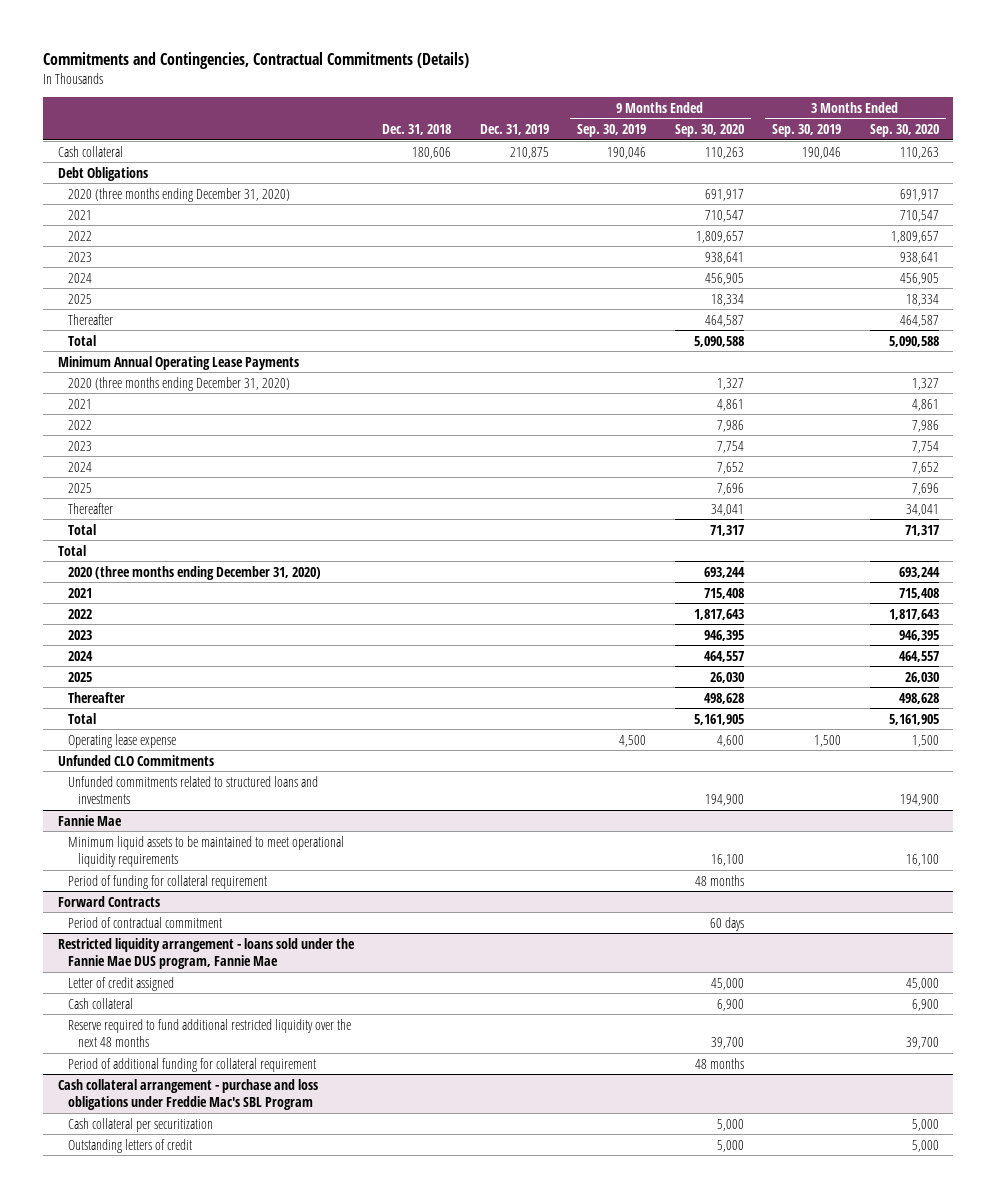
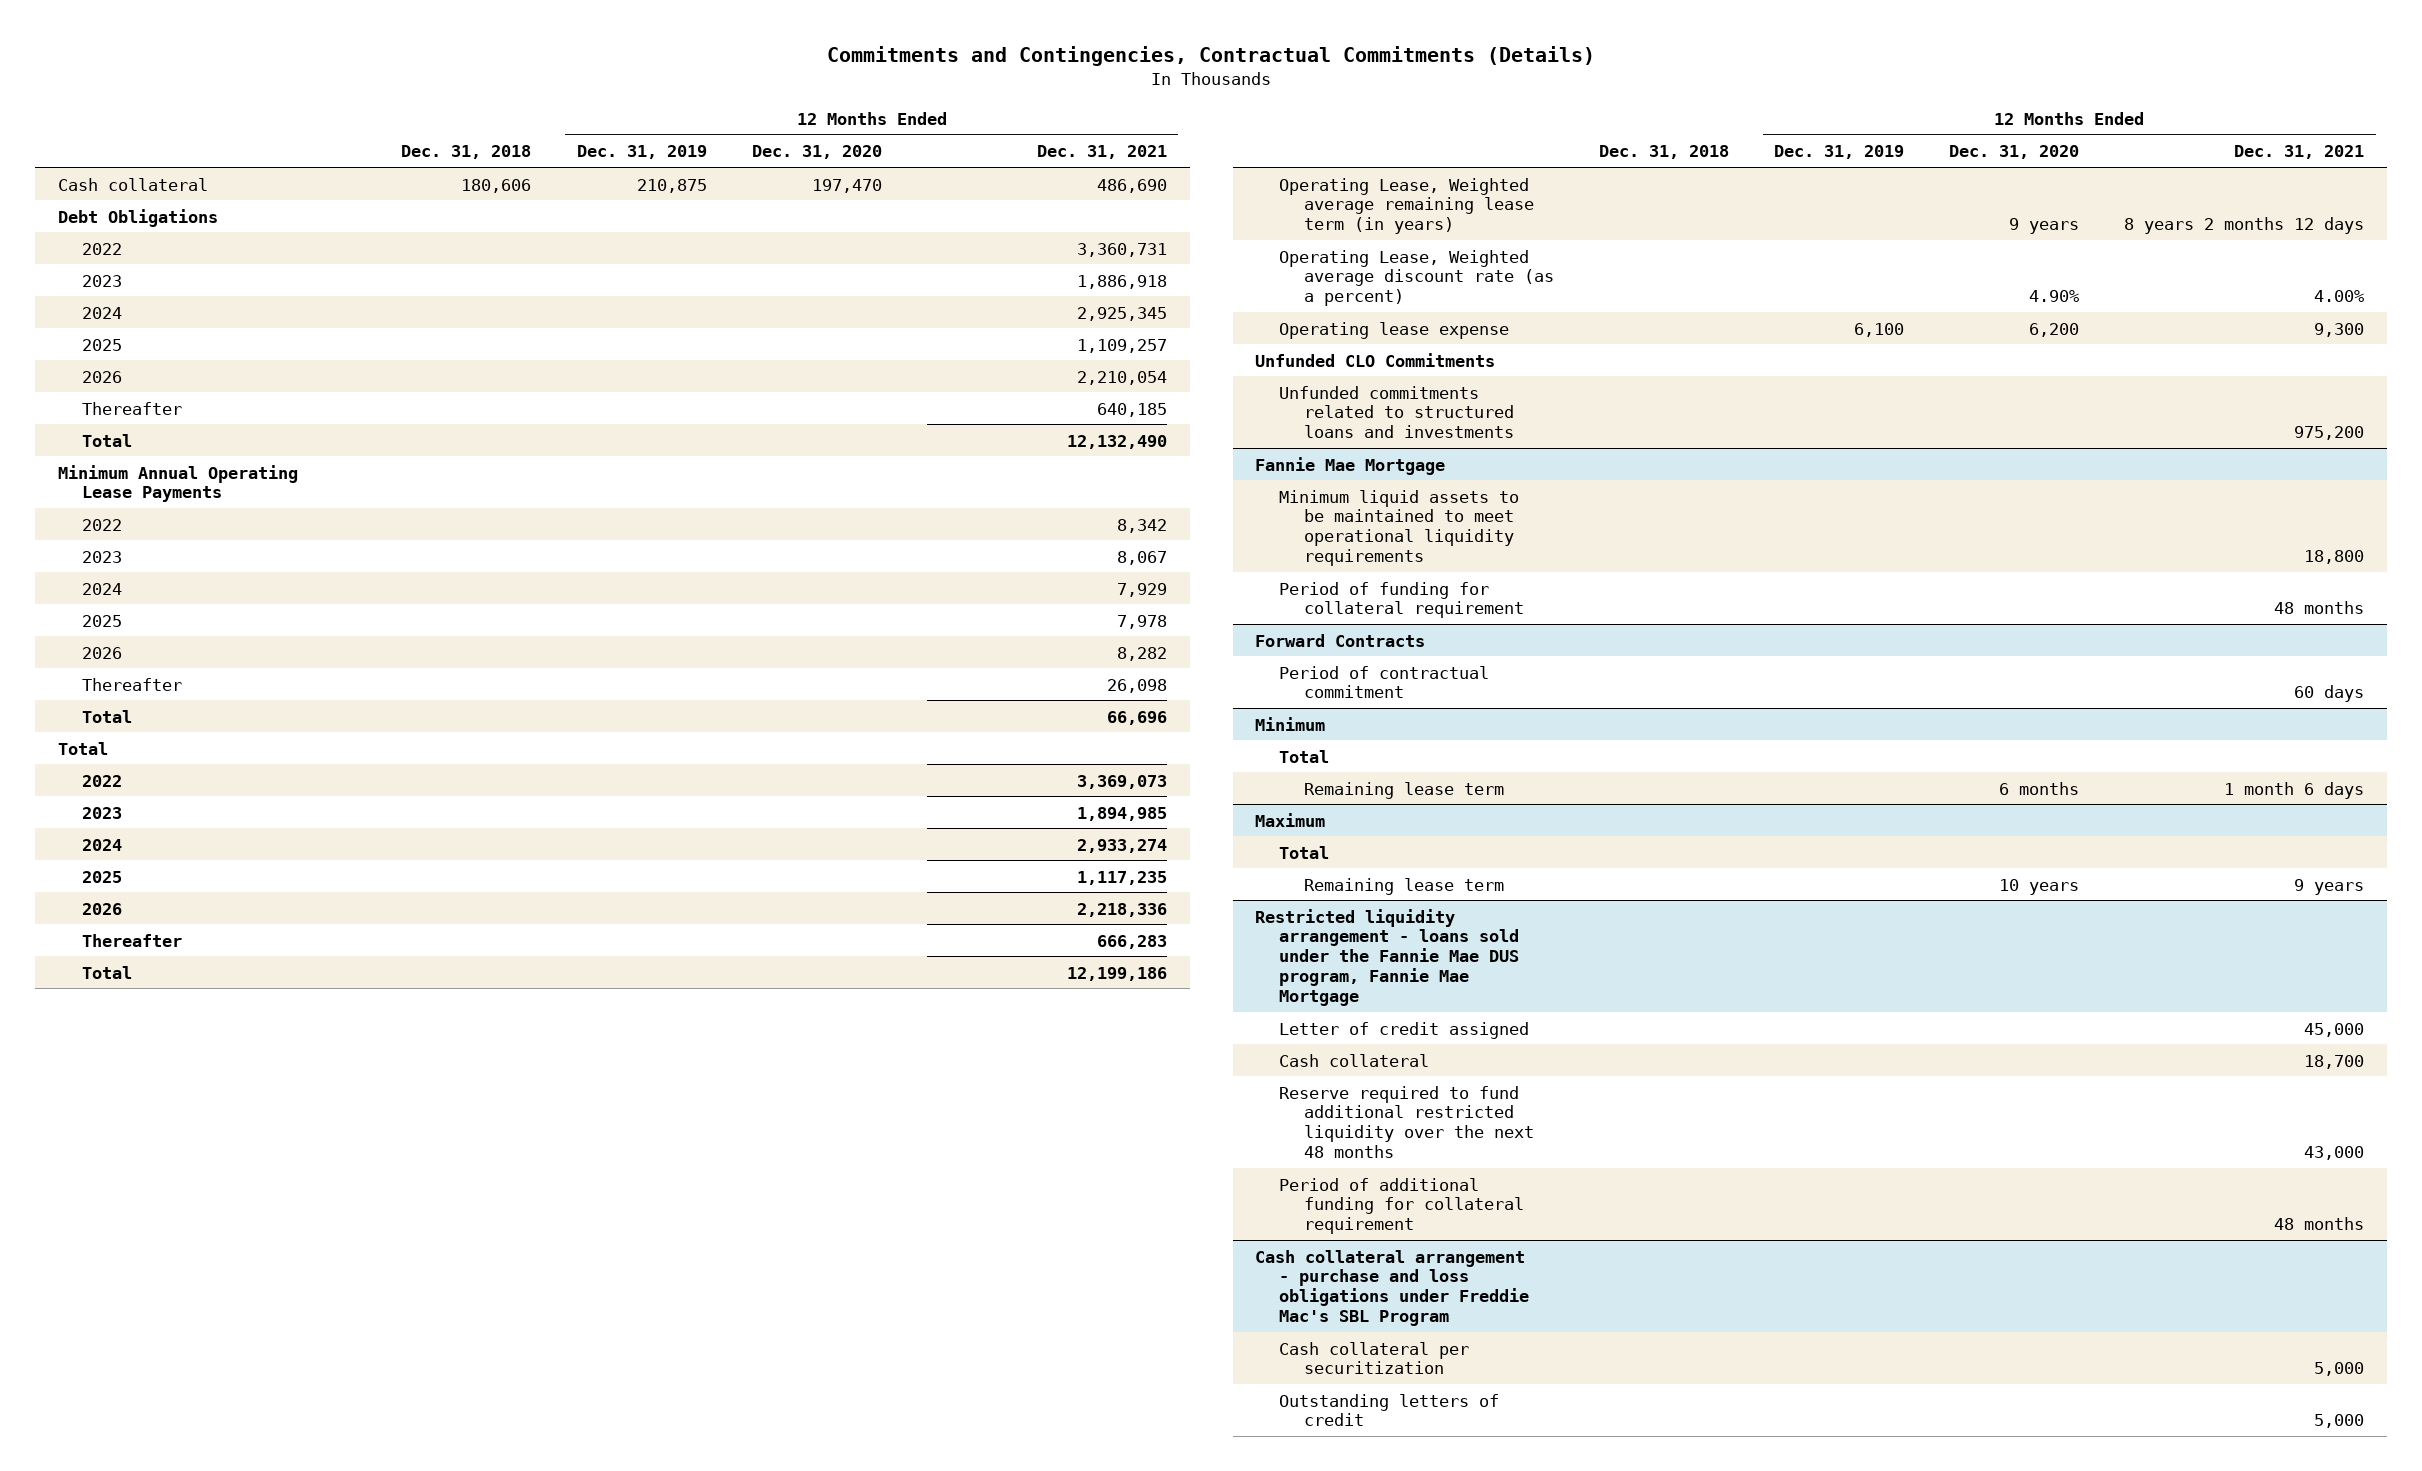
- | Dec. 31, 2018 | Dec. 31, 2019 | 9 Months Ended Sep. 30, 2019 | 9 Months Ended Sep. 30, 2020 | 3 Months Ended Sep. 30, 2019 | 3 Months Ended Sep. 30, 2020
+ | Dec. 31, 2018 | 12 Months Ended Dec. 31, 2019 | 12 Months Ended Dec. 31, 2020 | 12 Months Ended Dec. 31, 2021
- 2020 (three months ending December 31, 2020) | | | | 691,917 | | 691,917
- 2021 | | | | 710,547 | | 710,547
+ 2026 | | | | 2,210,054
- 2020 (three months ending December 31, 2020) | | | | 1,327 | | 1,327
- 2021 | | | | 4,861 | | 4,861
+ 2026 | | | | 8,282
- 2020 (three months ending December 31, 2020) | | | | 693,244 | | 693,244
- 2021 | | | | 715,408 | | 715,408
+ 2026 | | | | 2,218,336
+ Operating Lease, Weighted average remaining lease term (in years) | | | 9 years | 8 years 2 months 12 days
+ Operating Lease, Weighted average discount rate (as a percent) | | | 4.90% | 4.00%
- Fannie Mae
+ Fannie Mae Mortgage
- Restricted liquidity arrangement - loans sold under the Fannie Mae DUS program, Fannie Mae
+ Minimum
+ Total
+ Remaining lease term | | | 6 months | 1 month 6 days
+ Maximum
+ Total
+ Remaining lease term | | | 10 years | 9 years
+ Restricted liquidity arrangement - loans sold under the Fannie Mae DUS program, Fannie Mae Mortgage

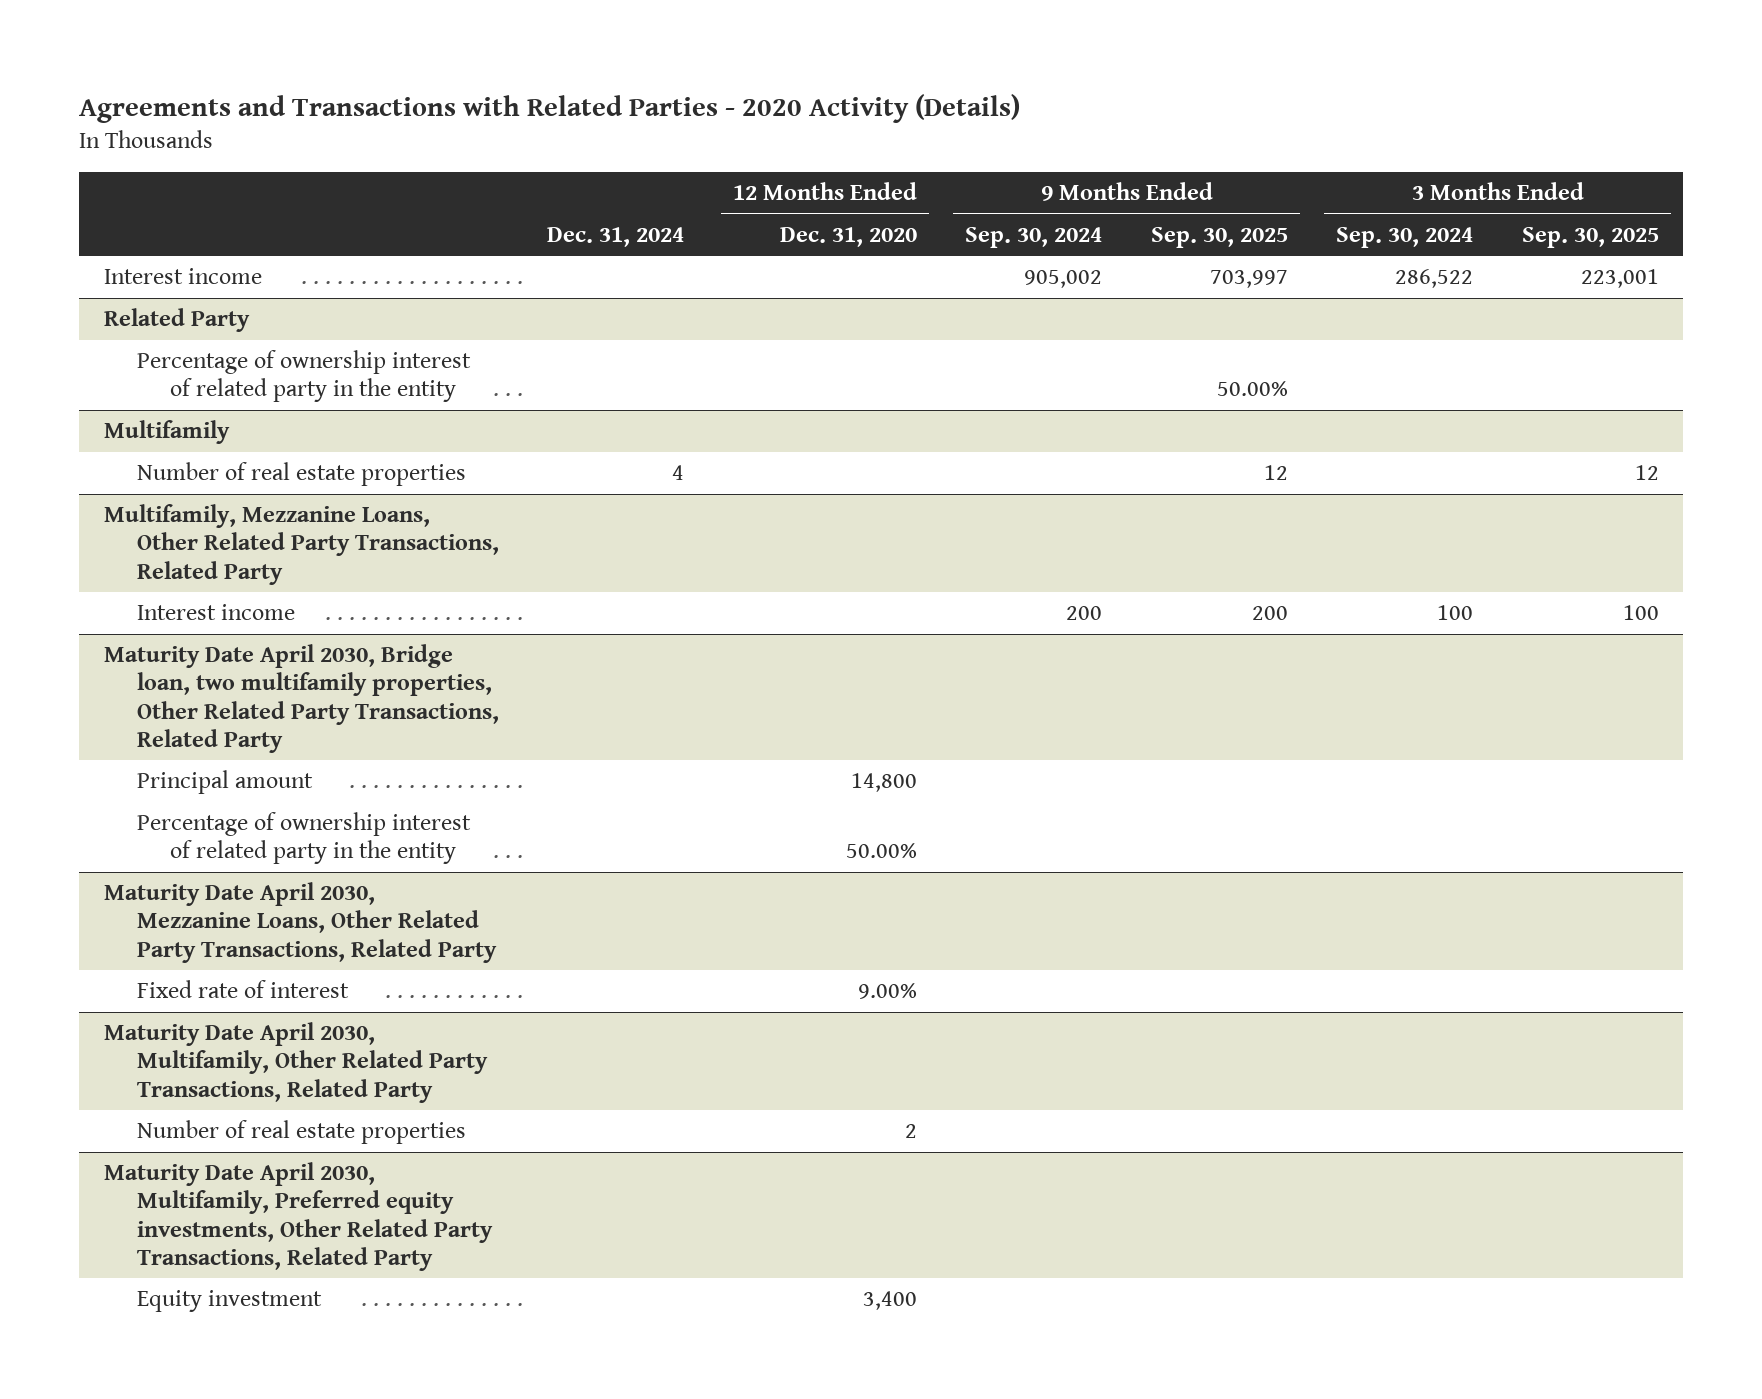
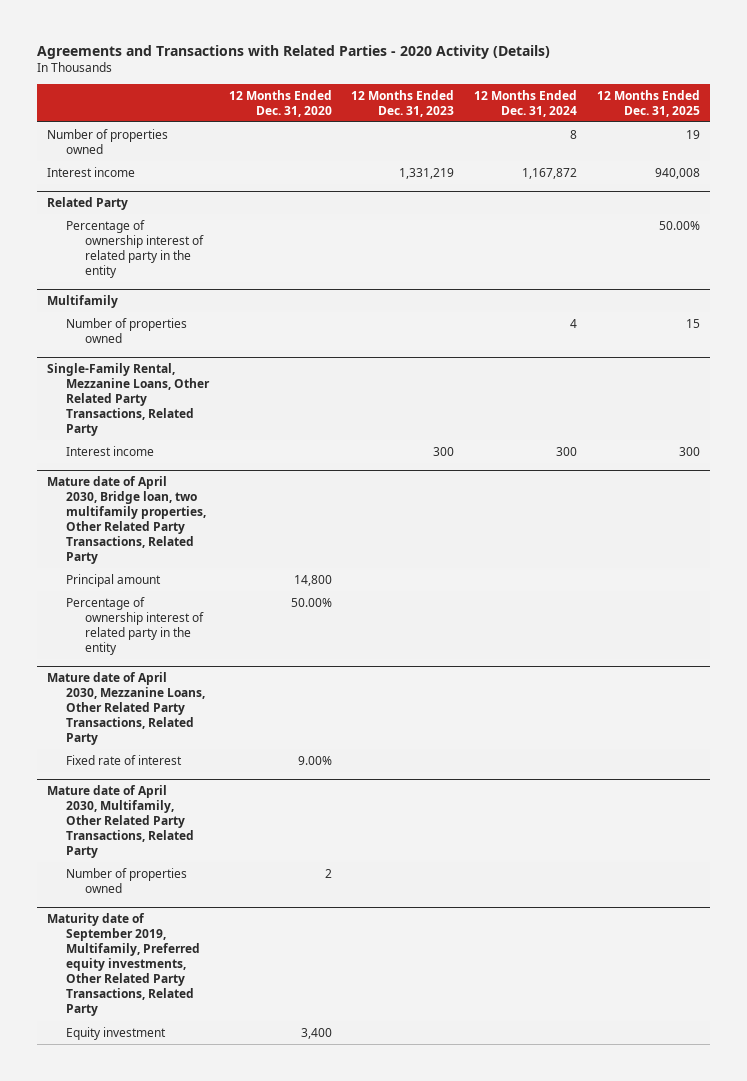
- | Dec. 31, 2024 | 12 Months Ended Dec. 31, 2020 | 9 Months Ended Sep. 30, 2024 | 9 Months Ended Sep. 30, 2025 | 3 Months Ended Sep. 30, 2024 | 3 Months Ended Sep. 30, 2025
+ | 12 Months Ended Dec. 31, 2020 | 12 Months Ended Dec. 31, 2023 | 12 Months Ended Dec. 31, 2024 | 12 Months Ended Dec. 31, 2025
+ Number of properties owned | | | 8 | 19
@ Multifamily
- Number of real estate properties | 4 | | | 12 | | 12
- Multifamily, Mezzanine Loans, Other Related Party Transactions, Related Party
@ Multifamily
+ Number of properties owned | | | 4 | 15
+ Single-Family Rental, Mezzanine Loans, Other Related Party Transactions, Related Party
- Maturity Date April 2030, Bridge loan, two multifamily properties, Other Related Party Transactions, Related Party
+ Mature date of April 2030, Bridge loan, two multifamily properties, Other Related Party Transactions, Related Party
- Maturity Date April 2030, Mezzanine Loans, Other Related Party Transactions, Related Party
+ Mature date of April 2030, Mezzanine Loans, Other Related Party Transactions, Related Party
- Maturity Date April 2030, Multifamily, Other Related Party Transactions, Related Party
- Number of real estate properties | | 2 | | | |
- Maturity Date April 2030, Multifamily, Preferred equity investments, Other Related Party Transactions, Related Party
+ Mature date of April 2030, Multifamily, Other Related Party Transactions, Related Party
+ Number of properties owned | 2 | | |
+ Maturity date of September 2019, Multifamily, Preferred equity investments, Other Related Party Transactions, Related Party

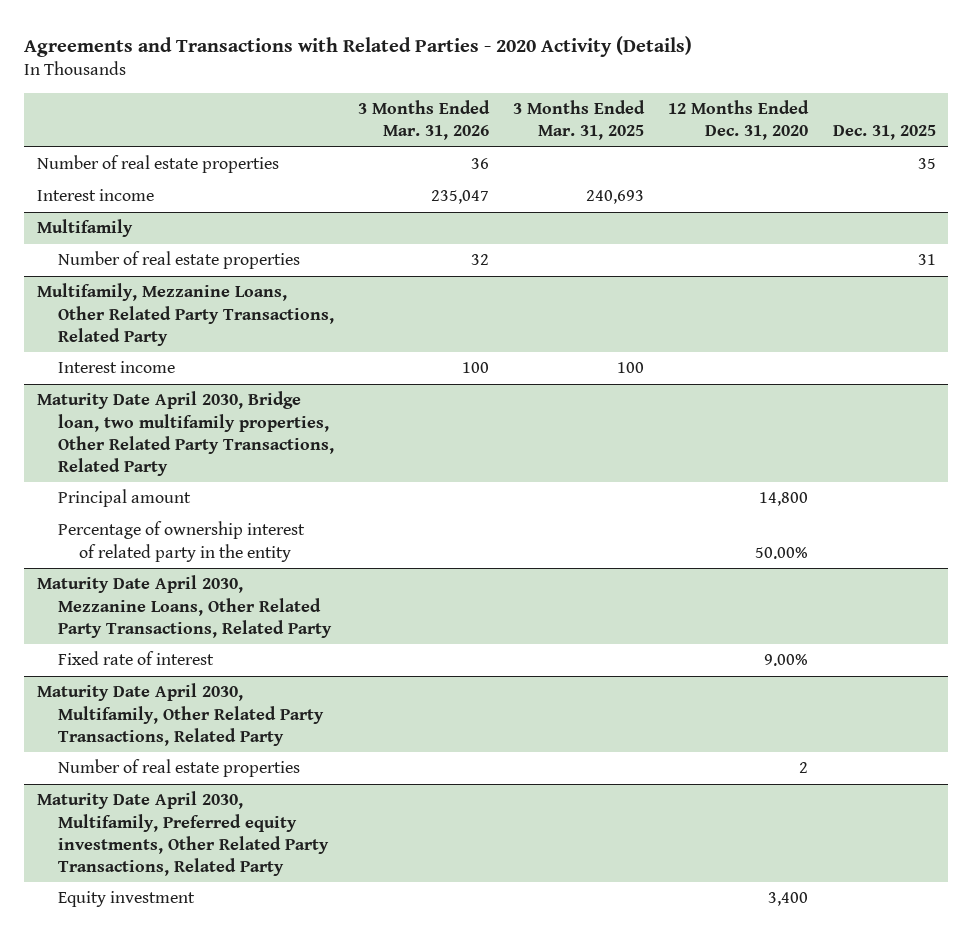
- | 12 Months Ended Dec. 31, 2020 | 12 Months Ended Dec. 31, 2023 | 12 Months Ended Dec. 31, 2024 | 12 Months Ended Dec. 31, 2025
+ | 3 Months Ended Mar. 31, 2026 | 3 Months Ended Mar. 31, 2025 | 12 Months Ended Dec. 31, 2020 | Dec. 31, 2025
- Number of properties owned | | | 8 | 19
+ Number of real estate properties | 36 | | | 35
- Related Party
- Percentage of ownership interest of related party in the entity | | | | 50.00%
@ Multifamily
- Number of properties owned | | | 4 | 15
- Single-Family Rental, Mezzanine Loans, Other Related Party Transactions, Related Party
@ Multifamily
+ Number of real estate properties | 32 | | | 31
+ Multifamily, Mezzanine Loans, Other Related Party Transactions, Related Party
- Mature date of April 2030, Bridge loan, two multifamily properties, Other Related Party Transactions, Related Party
+ Maturity Date April 2030, Bridge loan, two multifamily properties, Other Related Party Transactions, Related Party
- Mature date of April 2030, Mezzanine Loans, Other Related Party Transactions, Related Party
+ Maturity Date April 2030, Mezzanine Loans, Other Related Party Transactions, Related Party
- Mature date of April 2030, Multifamily, Other Related Party Transactions, Related Party
- Number of properties owned | 2 | | |
- Maturity date of September 2019, Multifamily, Preferred equity investments, Other Related Party Transactions, Related Party
+ Maturity Date April 2030, Multifamily, Other Related Party Transactions, Related Party
+ Number of real estate properties | | | 2 |
+ Maturity Date April 2030, Multifamily, Preferred equity investments, Other Related Party Transactions, Related Party

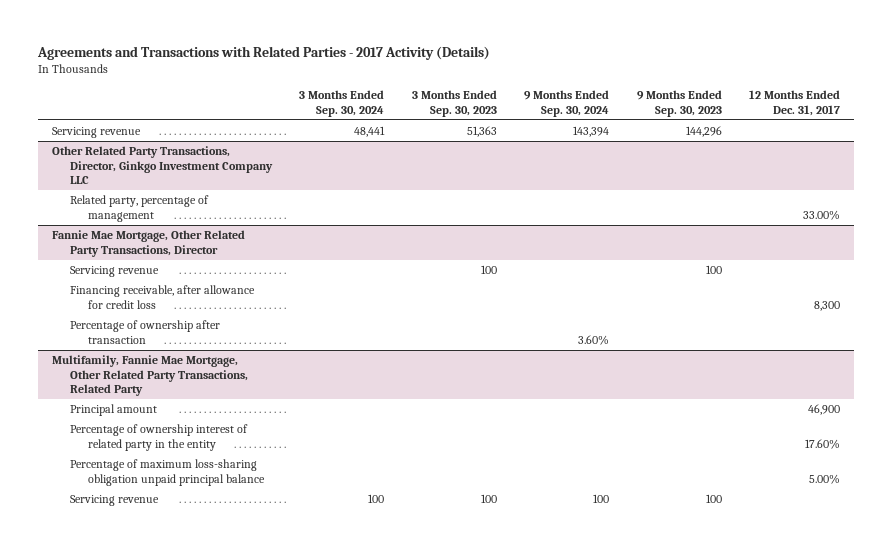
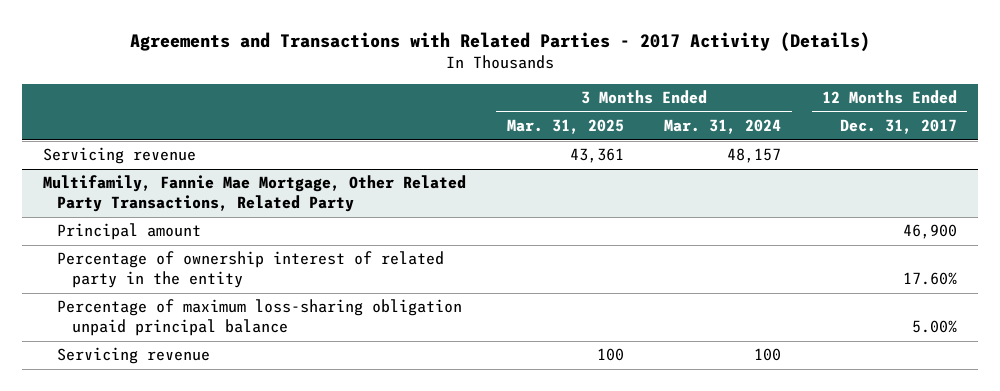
- | 3 Months Ended Sep. 30, 2024 | 3 Months Ended Sep. 30, 2023 | 9 Months Ended Sep. 30, 2024 | 9 Months Ended Sep. 30, 2023 | 12 Months Ended Dec. 31, 2017
+ | 3 Months Ended Mar. 31, 2025 | 3 Months Ended Mar. 31, 2024 | 12 Months Ended Dec. 31, 2017
- Other Related Party Transactions, Director, Ginkgo Investment Company LLC
- Related party, percentage of management | | | | | 33.00%
- Fannie Mae Mortgage, Other Related Party Transactions, Director
- Servicing revenue | | 100 | | 100 |
- Financing receivable, after allowance for credit loss | | | | | 8,300
- Percentage of ownership after transaction | | | 3.60% | |

